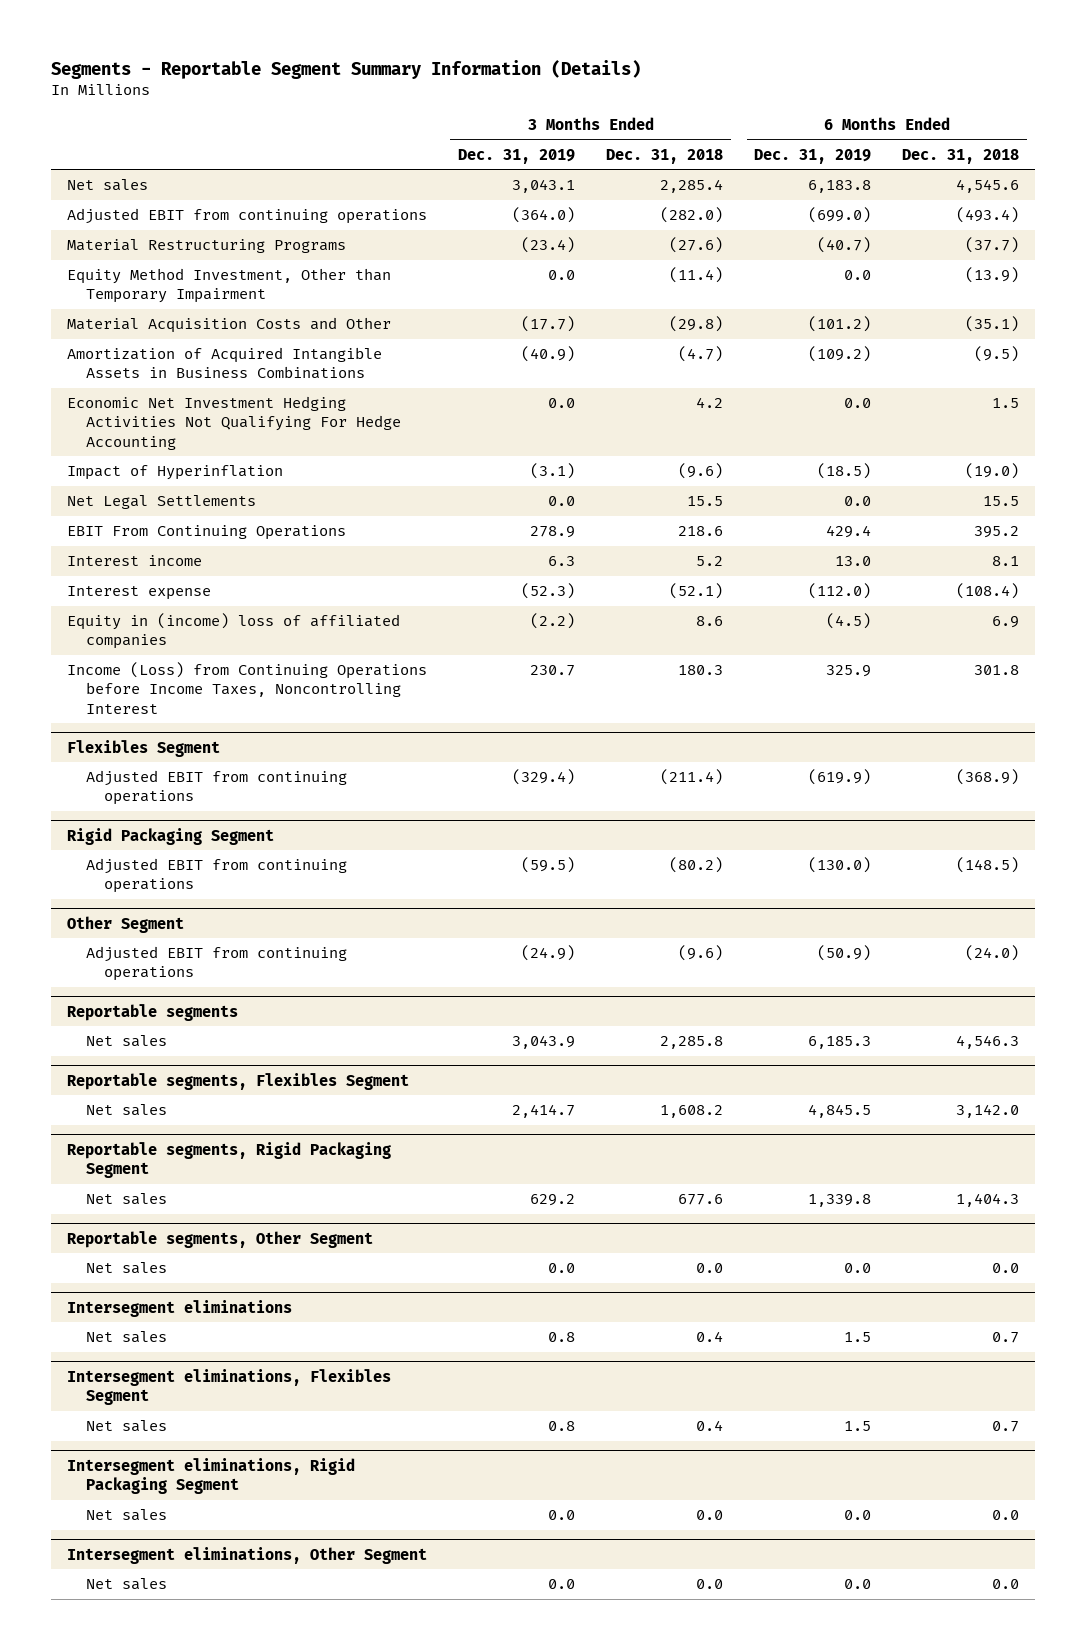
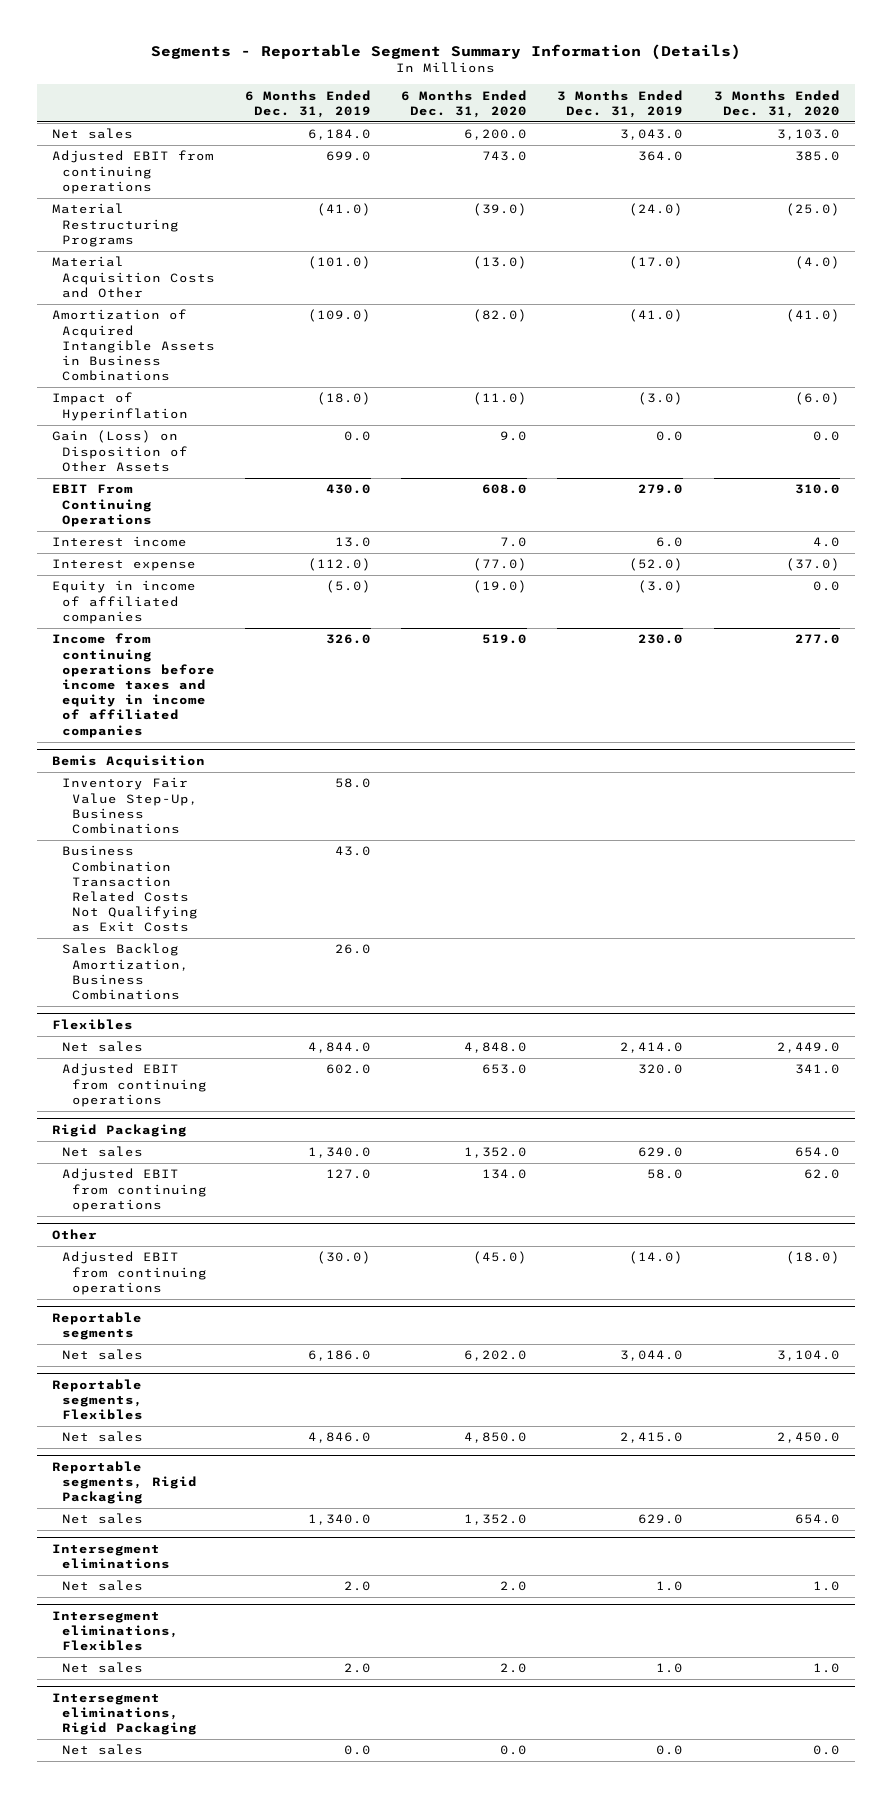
- | 3 Months Ended Dec. 31, 2019 | 3 Months Ended Dec. 31, 2018 | 6 Months Ended Dec. 31, 2019 | 6 Months Ended Dec. 31, 2018
+ | 6 Months Ended Dec. 31, 2019 | 6 Months Ended Dec. 31, 2020 | 3 Months Ended Dec. 31, 2019 | 3 Months Ended Dec. 31, 2020
- Net sales | 3,043.1 | 2,285.4 | 6,183.8 | 4,545.6
- Adjusted EBIT from continuing operations | (364.0) | (282.0) | (699.0) | (493.4)
- Material Restructuring Programs | (23.4) | (27.6) | (40.7) | (37.7)
- Equity Method Investment, Other than Temporary Impairment | 0.0 | (11.4) | 0.0 | (13.9)
- Material Acquisition Costs and Other | (17.7) | (29.8) | (101.2) | (35.1)
- Amortization of Acquired Intangible Assets in Business Combinations | (40.9) | (4.7) | (109.2) | (9.5)
- Economic Net Investment Hedging Activities Not Qualifying For Hedge Accounting | 0.0 | 4.2 | 0.0 | 1.5
- Impact of Hyperinflation | (3.1) | (9.6) | (18.5) | (19.0)
- Net Legal Settlements | 0.0 | 15.5 | 0.0 | 15.5
- EBIT From Continuing Operations | 278.9 | 218.6 | 429.4 | 395.2
- Interest income | 6.3 | 5.2 | 13.0 | 8.1
- Interest expense | (52.3) | (52.1) | (112.0) | (108.4)
- Equity in (income) loss of affiliated companies | (2.2) | 8.6 | (4.5) | 6.9
- Income (Loss) from Continuing Operations before Income Taxes, Noncontrolling Interest | 230.7 | 180.3 | 325.9 | 301.8
- Flexibles Segment
- Adjusted EBIT from continuing operations | (329.4) | (211.4) | (619.9) | (368.9)
- Rigid Packaging Segment
- Adjusted EBIT from continuing operations | (59.5) | (80.2) | (130.0) | (148.5)
- Other Segment
- Adjusted EBIT from continuing operations | (24.9) | (9.6) | (50.9) | (24.0)
+ Net sales | 6,184.0 | 6,200.0 | 3,043.0 | 3,103.0
+ Adjusted EBIT from continuing operations | 699.0 | 743.0 | 364.0 | 385.0
+ Material Restructuring Programs | (41.0) | (39.0) | (24.0) | (25.0)
+ Material Acquisition Costs and Other | (101.0) | (13.0) | (17.0) | (4.0)
+ Amortization of Acquired Intangible Assets in Business Combinations | (109.0) | (82.0) | (41.0) | (41.0)
+ Impact of Hyperinflation | (18.0) | (11.0) | (3.0) | (6.0)
+ Gain (Loss) on Disposition of Other Assets | 0.0 | 9.0 | 0.0 | 0.0
+ EBIT From Continuing Operations | 430.0 | 608.0 | 279.0 | 310.0
+ Interest income | 13.0 | 7.0 | 6.0 | 4.0
+ Interest expense | (112.0) | (77.0) | (52.0) | (37.0)
+ Equity in income of affiliated companies | (5.0) | (19.0) | (3.0) | 0.0
+ Income from continuing operations before income taxes and equity in income of affiliated companies | 326.0 | 519.0 | 230.0 | 277.0
+ Bemis Acquisition
+ Inventory Fair Value Step-Up, Business Combinations | 58.0 | | |
+ Business Combination Transaction Related Costs Not Qualifying as Exit Costs | 43.0 | | |
+ Sales Backlog Amortization, Business Combinations | 26.0 | | |
+ Flexibles
+ Net sales | 4,844.0 | 4,848.0 | 2,414.0 | 2,449.0
+ Adjusted EBIT from continuing operations | 602.0 | 653.0 | 320.0 | 341.0
+ Rigid Packaging
+ Net sales | 1,340.0 | 1,352.0 | 629.0 | 654.0
+ Adjusted EBIT from continuing operations | 127.0 | 134.0 | 58.0 | 62.0
+ Other
+ Adjusted EBIT from continuing operations | (30.0) | (45.0) | (14.0) | (18.0)
@ Reportable segments
- Net sales | 3,043.9 | 2,285.8 | 6,185.3 | 4,546.3
- Reportable segments, Flexibles Segment
- Net sales | 2,414.7 | 1,608.2 | 4,845.5 | 3,142.0
- Reportable segments, Rigid Packaging Segment
- Net sales | 629.2 | 677.6 | 1,339.8 | 1,404.3
- Reportable segments, Other Segment
- Net sales | 0.0 | 0.0 | 0.0 | 0.0
@ Reportable segments
+ Net sales | 6,186.0 | 6,202.0 | 3,044.0 | 3,104.0
+ Reportable segments, Flexibles
+ Net sales | 4,846.0 | 4,850.0 | 2,415.0 | 2,450.0
+ Reportable segments, Rigid Packaging
+ Net sales | 1,340.0 | 1,352.0 | 629.0 | 654.0
@ Intersegment eliminations
- Net sales | 0.8 | 0.4 | 1.5 | 0.7
- Intersegment eliminations, Flexibles Segment
- Net sales | 0.8 | 0.4 | 1.5 | 0.7
- Intersegment eliminations, Rigid Packaging Segment
- Net sales | 0.0 | 0.0 | 0.0 | 0.0
- Intersegment eliminations, Other Segment
@ Intersegment eliminations
+ Net sales | 2.0 | 2.0 | 1.0 | 1.0
+ Intersegment eliminations, Flexibles
+ Net sales | 2.0 | 2.0 | 1.0 | 1.0
+ Intersegment eliminations, Rigid Packaging

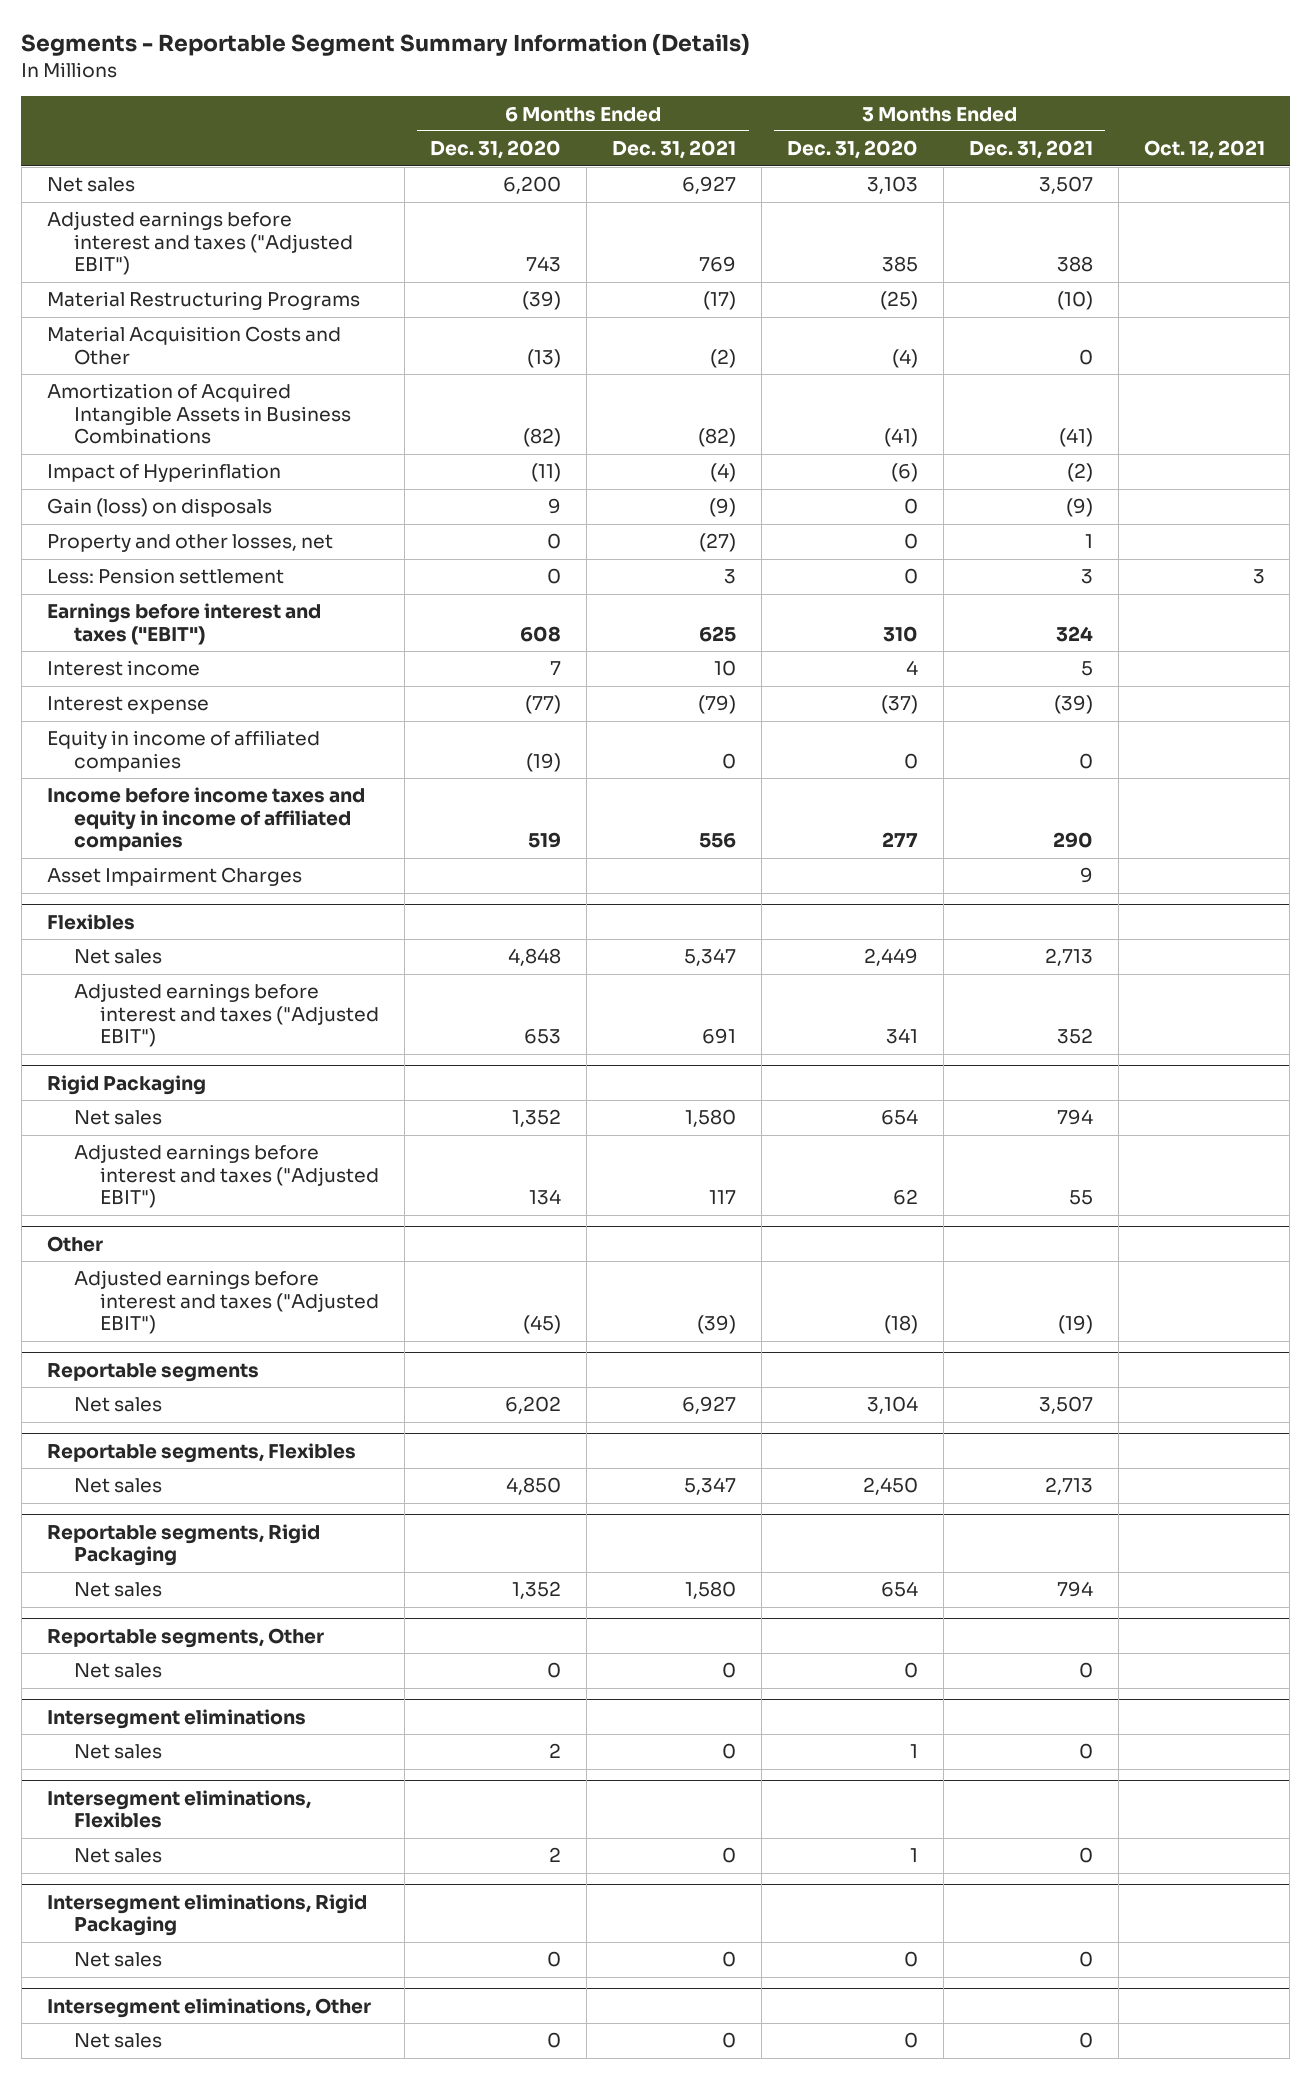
- | 6 Months Ended Dec. 31, 2019 | 6 Months Ended Dec. 31, 2020 | 3 Months Ended Dec. 31, 2019 | 3 Months Ended Dec. 31, 2020
+ | 6 Months Ended Dec. 31, 2020 | 6 Months Ended Dec. 31, 2021 | 3 Months Ended Dec. 31, 2020 | 3 Months Ended Dec. 31, 2021 | Oct. 12, 2021
- Net sales | 6,184.0 | 6,200.0 | 3,043.0 | 3,103.0
- Adjusted EBIT from continuing operations | 699.0 | 743.0 | 364.0 | 385.0
- Material Restructuring Programs | (41.0) | (39.0) | (24.0) | (25.0)
- Material Acquisition Costs and Other | (101.0) | (13.0) | (17.0) | (4.0)
- Amortization of Acquired Intangible Assets in Business Combinations | (109.0) | (82.0) | (41.0) | (41.0)
- Impact of Hyperinflation | (18.0) | (11.0) | (3.0) | (6.0)
- Gain (Loss) on Disposition of Other Assets | 0.0 | 9.0 | 0.0 | 0.0
- EBIT From Continuing Operations | 430.0 | 608.0 | 279.0 | 310.0
- Interest income | 13.0 | 7.0 | 6.0 | 4.0
- Interest expense | (112.0) | (77.0) | (52.0) | (37.0)
- Equity in income of affiliated companies | (5.0) | (19.0) | (3.0) | 0.0
- Income from continuing operations before income taxes and equity in income of affiliated companies | 326.0 | 519.0 | 230.0 | 277.0
- Bemis Acquisition
- Inventory Fair Value Step-Up, Business Combinations | 58.0 | | |
- Business Combination Transaction Related Costs Not Qualifying as Exit Costs | 43.0 | | |
- Sales Backlog Amortization, Business Combinations | 26.0 | | |
+ Net sales | 6,200 | 6,927 | 3,103 | 3,507 |
+ Adjusted earnings before interest and taxes ("Adjusted EBIT") | 743 | 769 | 385 | 388 |
+ Material Restructuring Programs | (39) | (17) | (25) | (10) |
+ Material Acquisition Costs and Other | (13) | (2) | (4) | 0 |
+ Amortization of Acquired Intangible Assets in Business Combinations | (82) | (82) | (41) | (41) |
+ Impact of Hyperinflation | (11) | (4) | (6) | (2) |
+ Gain (loss) on disposals | 9 | (9) | 0 | (9) |
+ Property and other losses, net | 0 | (27) | 0 | 1 |
+ Less: Pension settlement | 0 | 3 | 0 | 3 | 3
+ Earnings before interest and taxes ("EBIT") | 608 | 625 | 310 | 324 |
+ Interest income | 7 | 10 | 4 | 5 |
+ Interest expense | (77) | (79) | (37) | (39) |
+ Equity in income of affiliated companies | (19) | 0 | 0 | 0 |
+ Income before income taxes and equity in income of affiliated companies | 519 | 556 | 277 | 290 |
+ Asset Impairment Charges | | | | 9 |
@ Flexibles
- Net sales | 4,844.0 | 4,848.0 | 2,414.0 | 2,449.0
- Adjusted EBIT from continuing operations | 602.0 | 653.0 | 320.0 | 341.0
+ Net sales | 4,848 | 5,347 | 2,449 | 2,713 |
+ Adjusted earnings before interest and taxes ("Adjusted EBIT") | 653 | 691 | 341 | 352 |
@ Rigid Packaging
- Net sales | 1,340.0 | 1,352.0 | 629.0 | 654.0
- Adjusted EBIT from continuing operations | 127.0 | 134.0 | 58.0 | 62.0
+ Net sales | 1,352 | 1,580 | 654 | 794 |
+ Adjusted earnings before interest and taxes ("Adjusted EBIT") | 134 | 117 | 62 | 55 |
@ Other
- Adjusted EBIT from continuing operations | (30.0) | (45.0) | (14.0) | (18.0)
+ Adjusted earnings before interest and taxes ("Adjusted EBIT") | (45) | (39) | (18) | (19) |
@ Reportable segments
- Net sales | 6,186.0 | 6,202.0 | 3,044.0 | 3,104.0
+ Net sales | 6,202 | 6,927 | 3,104 | 3,507 |
@ Reportable segments, Flexibles
- Net sales | 4,846.0 | 4,850.0 | 2,415.0 | 2,450.0
+ Net sales | 4,850 | 5,347 | 2,450 | 2,713 |
@ Reportable segments, Rigid Packaging
- Net sales | 1,340.0 | 1,352.0 | 629.0 | 654.0
+ Net sales | 1,352 | 1,580 | 654 | 794 |
+ Reportable segments, Other
+ Net sales | 0 | 0 | 0 | 0 |
@ Intersegment eliminations
- Net sales | 2.0 | 2.0 | 1.0 | 1.0
+ Net sales | 2 | 0 | 1 | 0 |
@ Intersegment eliminations, Flexibles
- Net sales | 2.0 | 2.0 | 1.0 | 1.0
+ Net sales | 2 | 0 | 1 | 0 |
@ Intersegment eliminations, Rigid Packaging
- Net sales | 0.0 | 0.0 | 0.0 | 0.0
+ Net sales | 0 | 0 | 0 | 0 |
+ Intersegment eliminations, Other
+ Net sales | 0 | 0 | 0 | 0 |

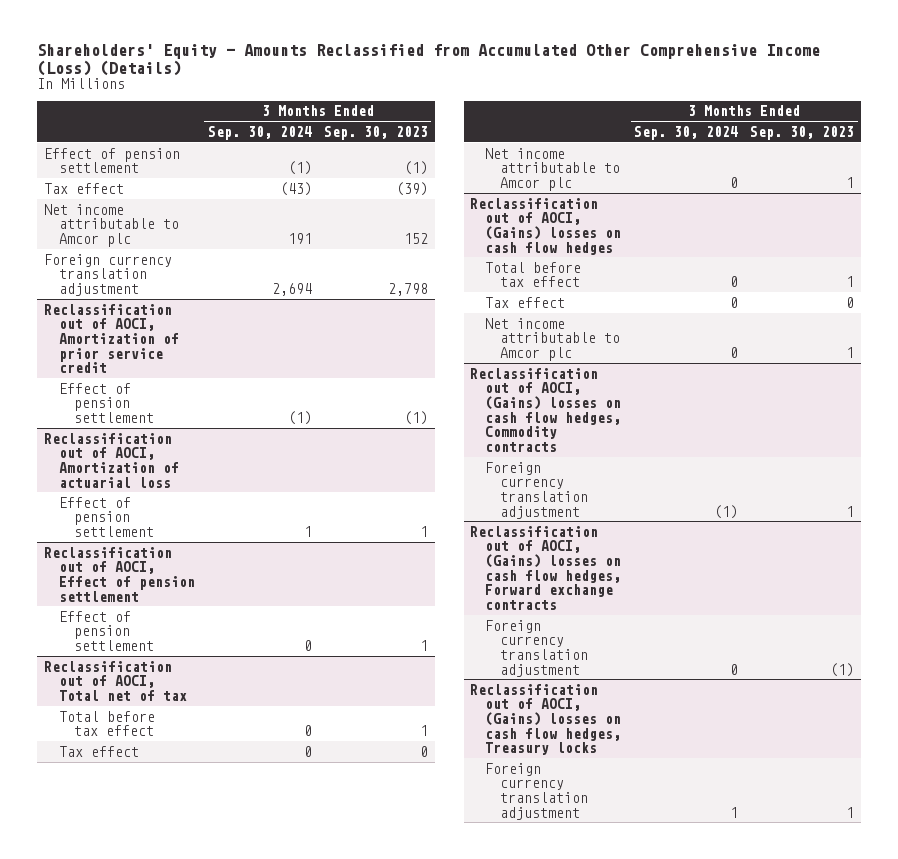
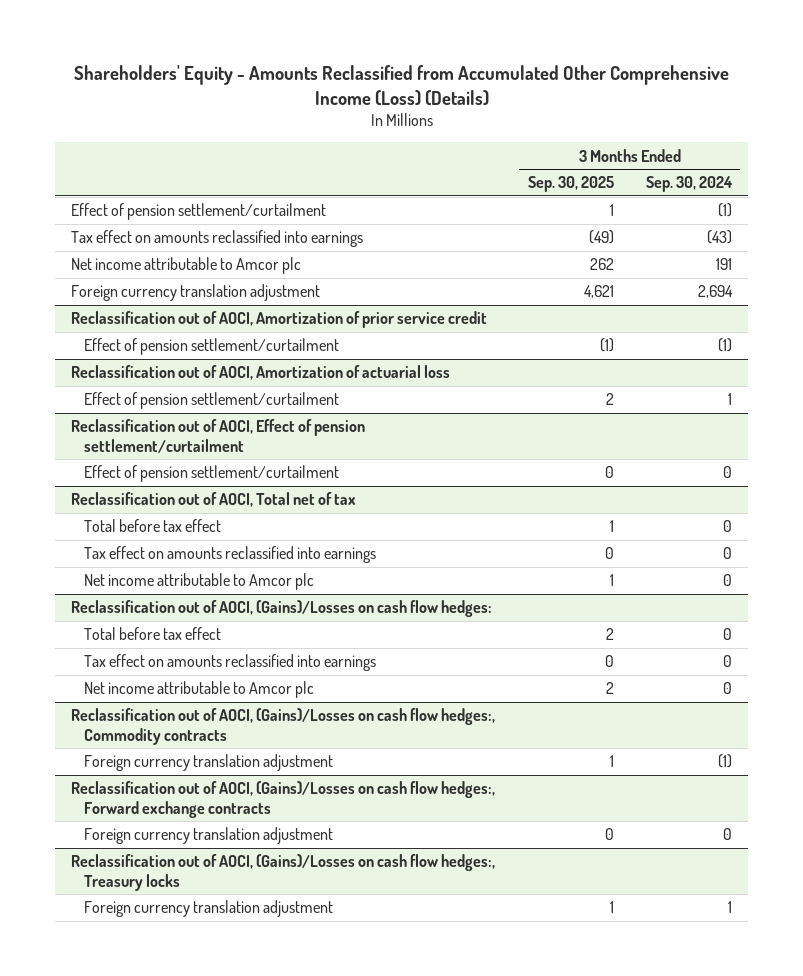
- | 3 Months Ended Sep. 30, 2024 | 3 Months Ended Sep. 30, 2023
+ | 3 Months Ended Sep. 30, 2025 | 3 Months Ended Sep. 30, 2024
- Effect of pension settlement | (1) | (1)
- Tax effect | (43) | (39)
+ Effect of pension settlement/curtailment | 1 | (1)
+ Tax effect on amounts reclassified into earnings | (49) | (43)
@ Reclassification out of AOCI, Amortization of prior service credit
- Effect of pension settlement | (1) | (1)
+ Effect of pension settlement/curtailment | (1) | (1)
@ Reclassification out of AOCI, Amortization of actuarial loss
- Effect of pension settlement | 1 | 1
- Reclassification out of AOCI, Effect of pension settlement
- Effect of pension settlement | 0 | 1
@ Reclassification out of AOCI, Amortization of actuarial loss
+ Effect of pension settlement/curtailment | 2 | 1
+ Reclassification out of AOCI, Effect of pension settlement/curtailment
+ Effect of pension settlement/curtailment | 0 | 0
@ Reclassification out of AOCI, Total net of tax
- Tax effect | 0 | 0
+ Tax effect on amounts reclassified into earnings | 0 | 0
- Reclassification out of AOCI, (Gains) losses on cash flow hedges
+ Reclassification out of AOCI, (Gains)/Losses on cash flow hedges:
- Tax effect | 0 | 0
+ Tax effect on amounts reclassified into earnings | 0 | 0
- Reclassification out of AOCI, (Gains) losses on cash flow hedges, Commodity contracts
+ Reclassification out of AOCI, (Gains)/Losses on cash flow hedges:, Commodity contracts
- Reclassification out of AOCI, (Gains) losses on cash flow hedges, Forward exchange contracts
+ Reclassification out of AOCI, (Gains)/Losses on cash flow hedges:, Forward exchange contracts
- Reclassification out of AOCI, (Gains) losses on cash flow hedges, Treasury locks
+ Reclassification out of AOCI, (Gains)/Losses on cash flow hedges:, Treasury locks

